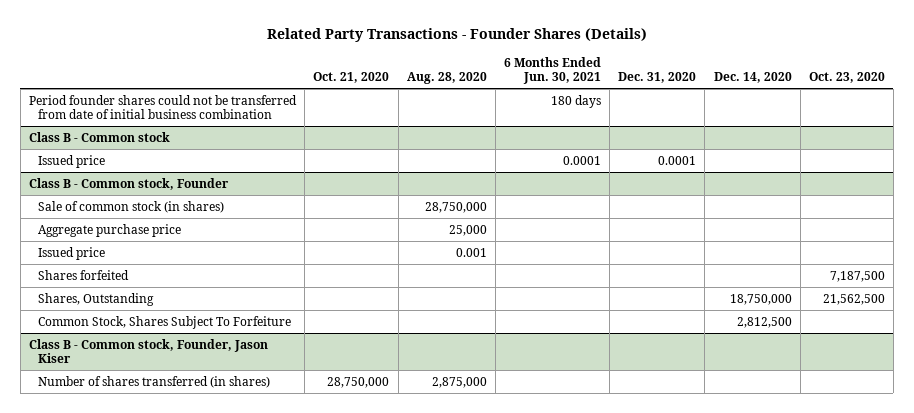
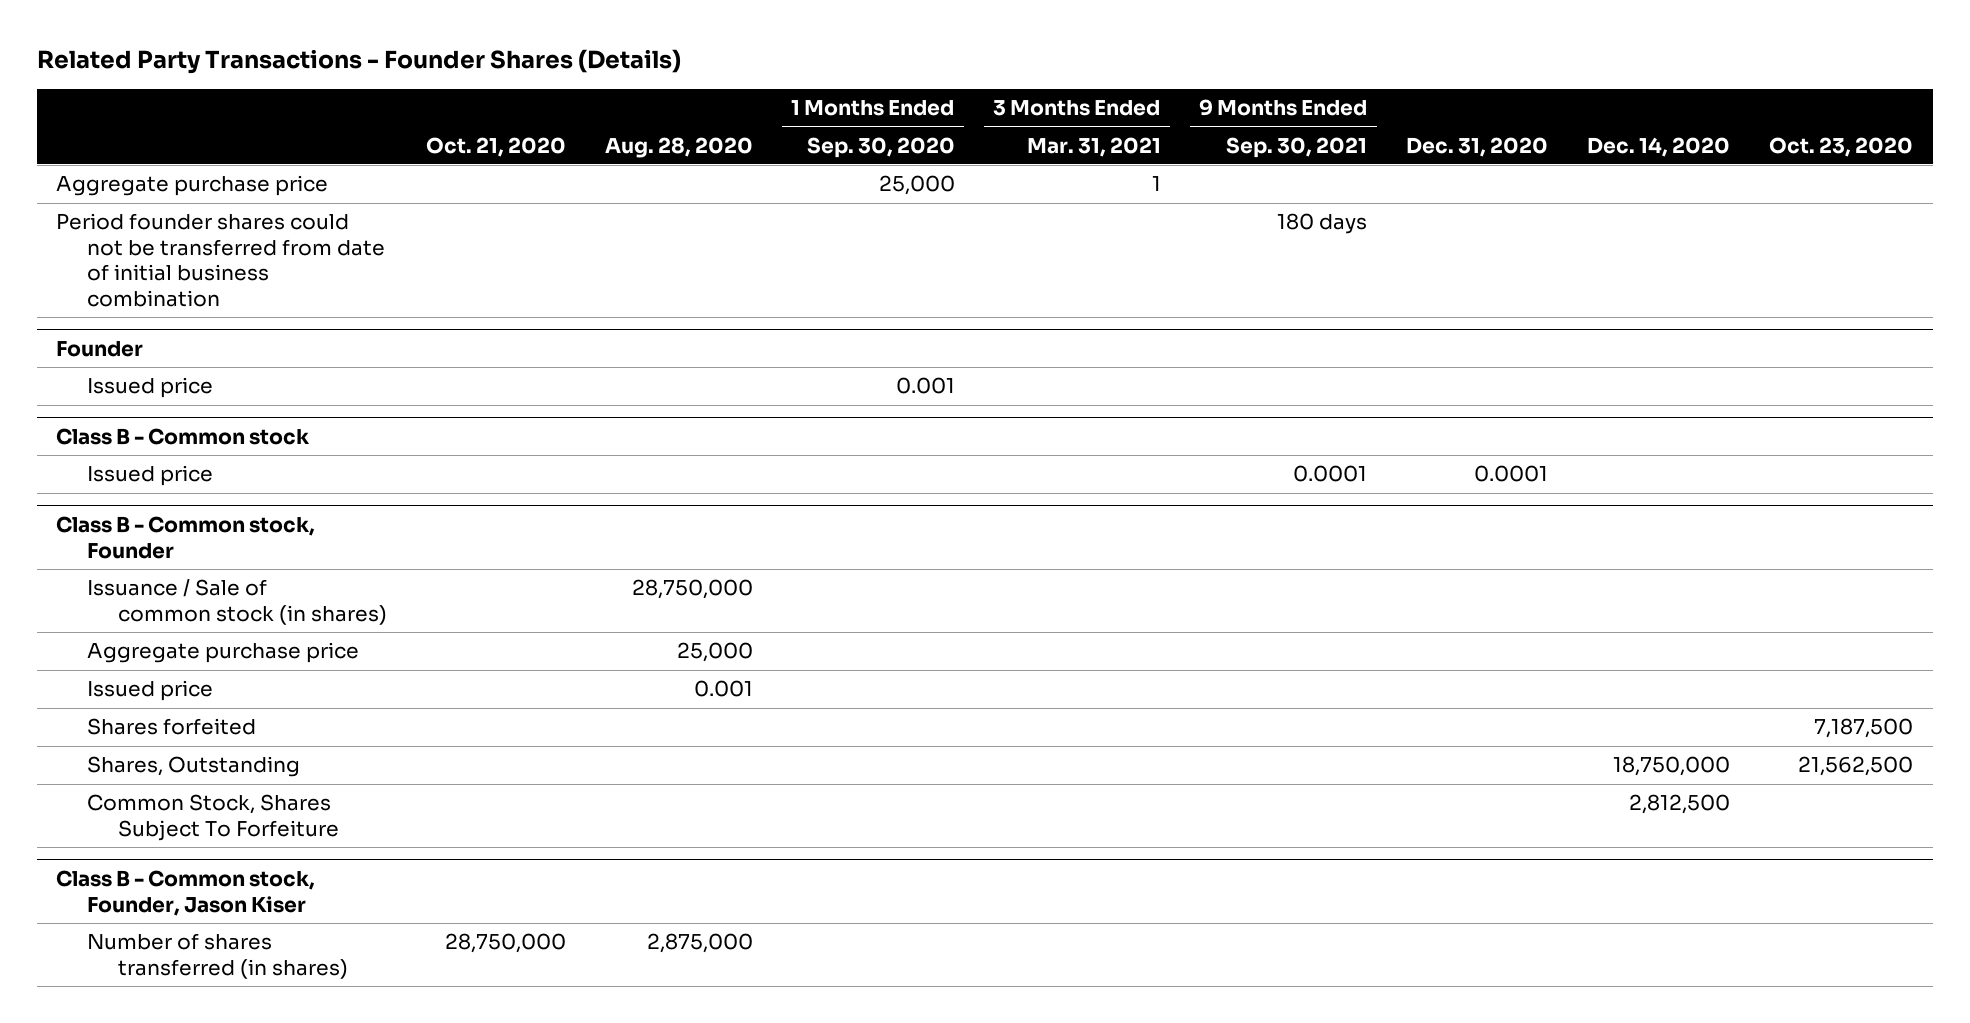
- | Oct. 21, 2020 | Aug. 28, 2020 | 6 Months Ended Jun. 30, 2021 | Dec. 31, 2020 | Dec. 14, 2020 | Oct. 23, 2020
+ | Oct. 21, 2020 | Aug. 28, 2020 | 1 Months Ended Sep. 30, 2020 | 3 Months Ended Mar. 31, 2021 | 9 Months Ended Sep. 30, 2021 | Dec. 31, 2020 | Dec. 14, 2020 | Oct. 23, 2020
+ Aggregate purchase price | | | 25,000 | 1 | | | |
+ Founder
+ Issued price | | | 0.001 | | | | |
@ Class B - Common stock, Founder
- Sale of common stock (in shares) | | 28,750,000 | | | |
+ Issuance / Sale of common stock (in shares) | | 28,750,000 | | | | | |

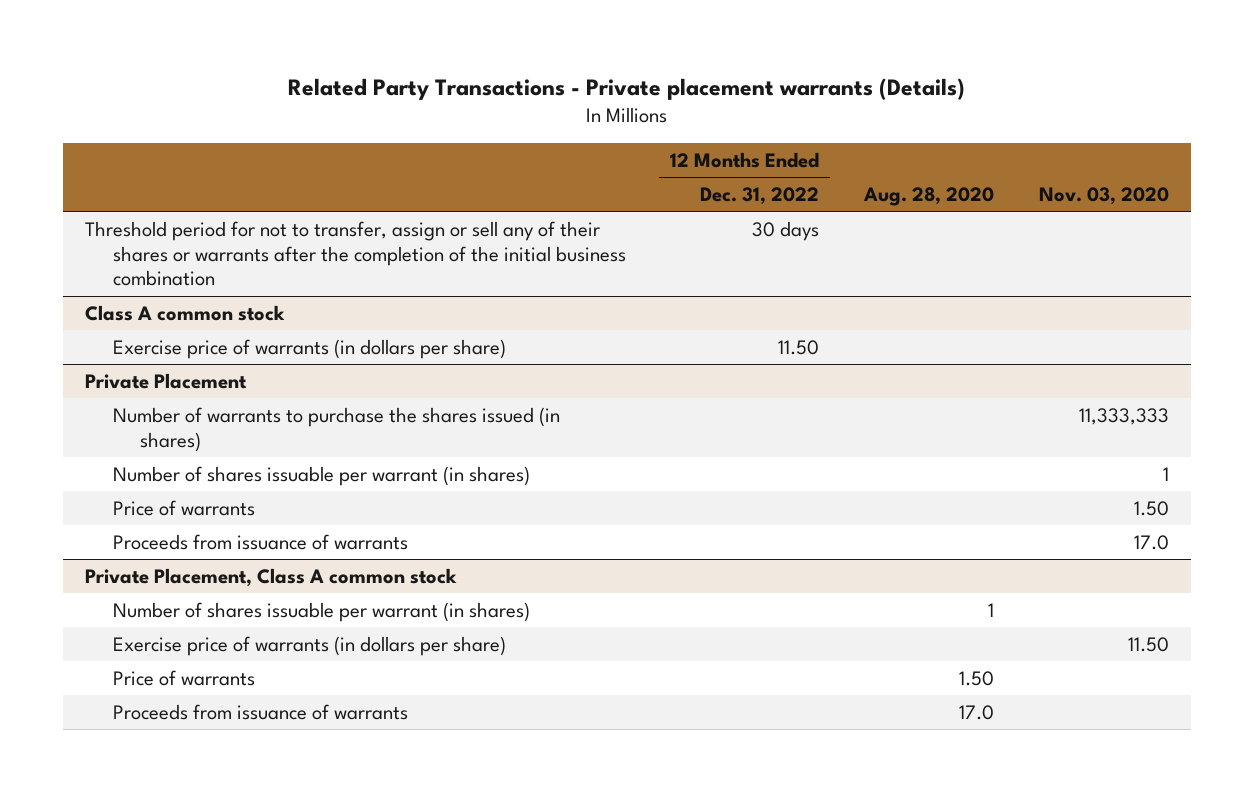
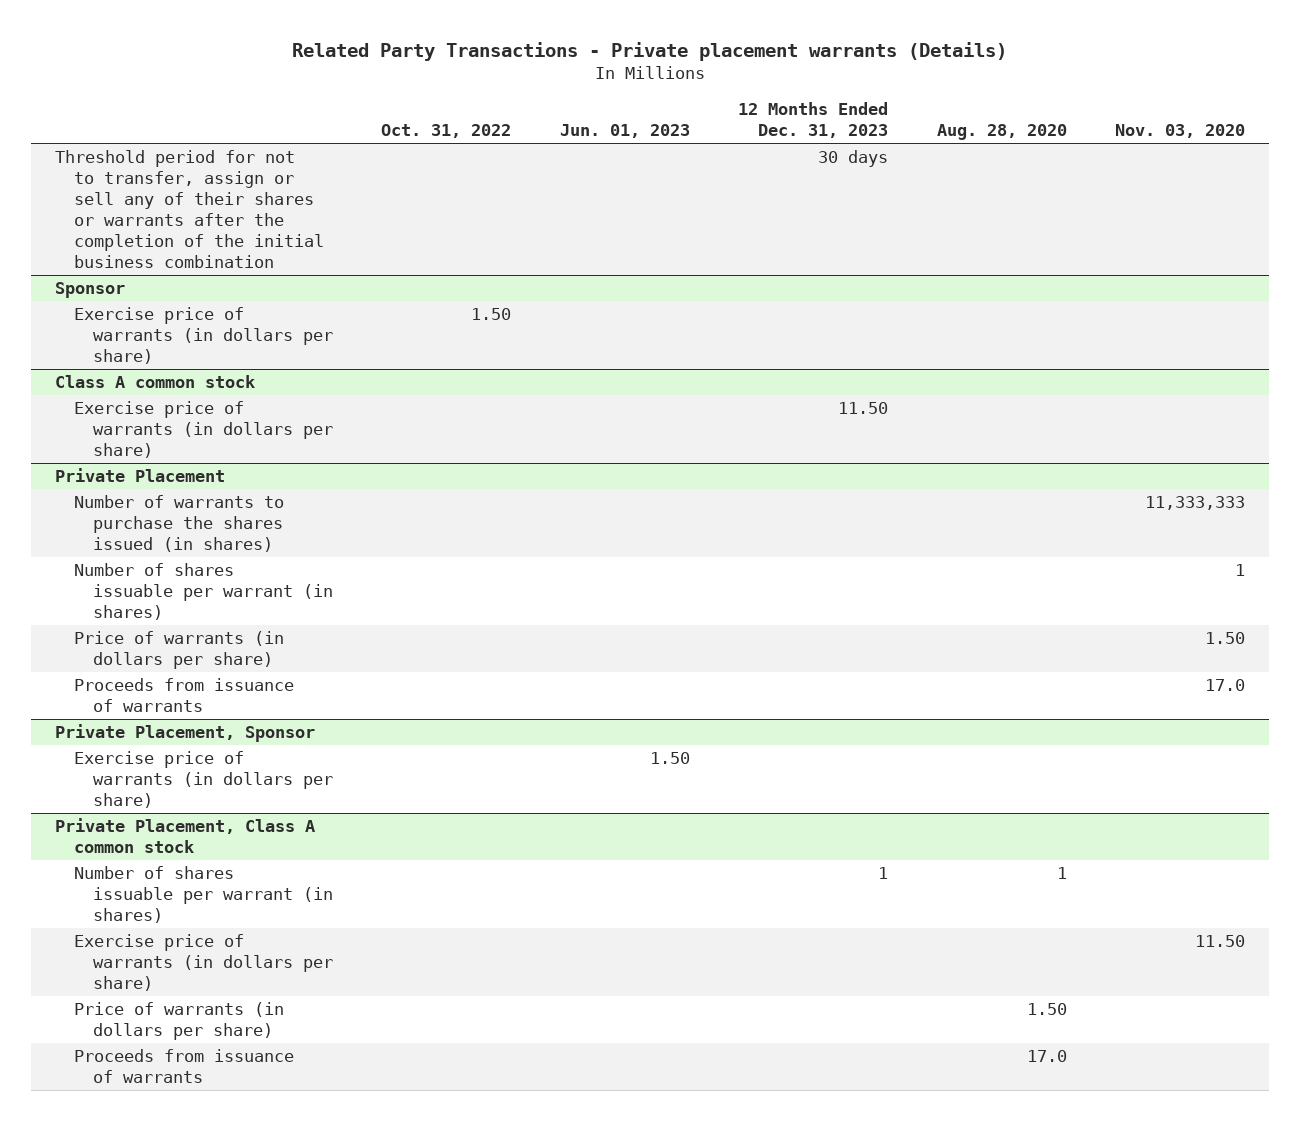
- | 12 Months Ended Dec. 31, 2022 | Aug. 28, 2020 | Nov. 03, 2020
+ | Oct. 31, 2022 | Jun. 01, 2023 | 12 Months Ended Dec. 31, 2023 | Aug. 28, 2020 | Nov. 03, 2020
+ Sponsor
+ Exercise price of warrants (in dollars per share) | 1.50 | | | |
@ Private Placement
- Price of warrants | | | 1.50
+ Price of warrants (in dollars per share) | | | | | 1.50
+ Private Placement, Sponsor
+ Exercise price of warrants (in dollars per share) | | 1.50 | | |
@ Private Placement, Class A common stock
- Price of warrants | | 1.50 |
+ Price of warrants (in dollars per share) | | | | 1.50 |

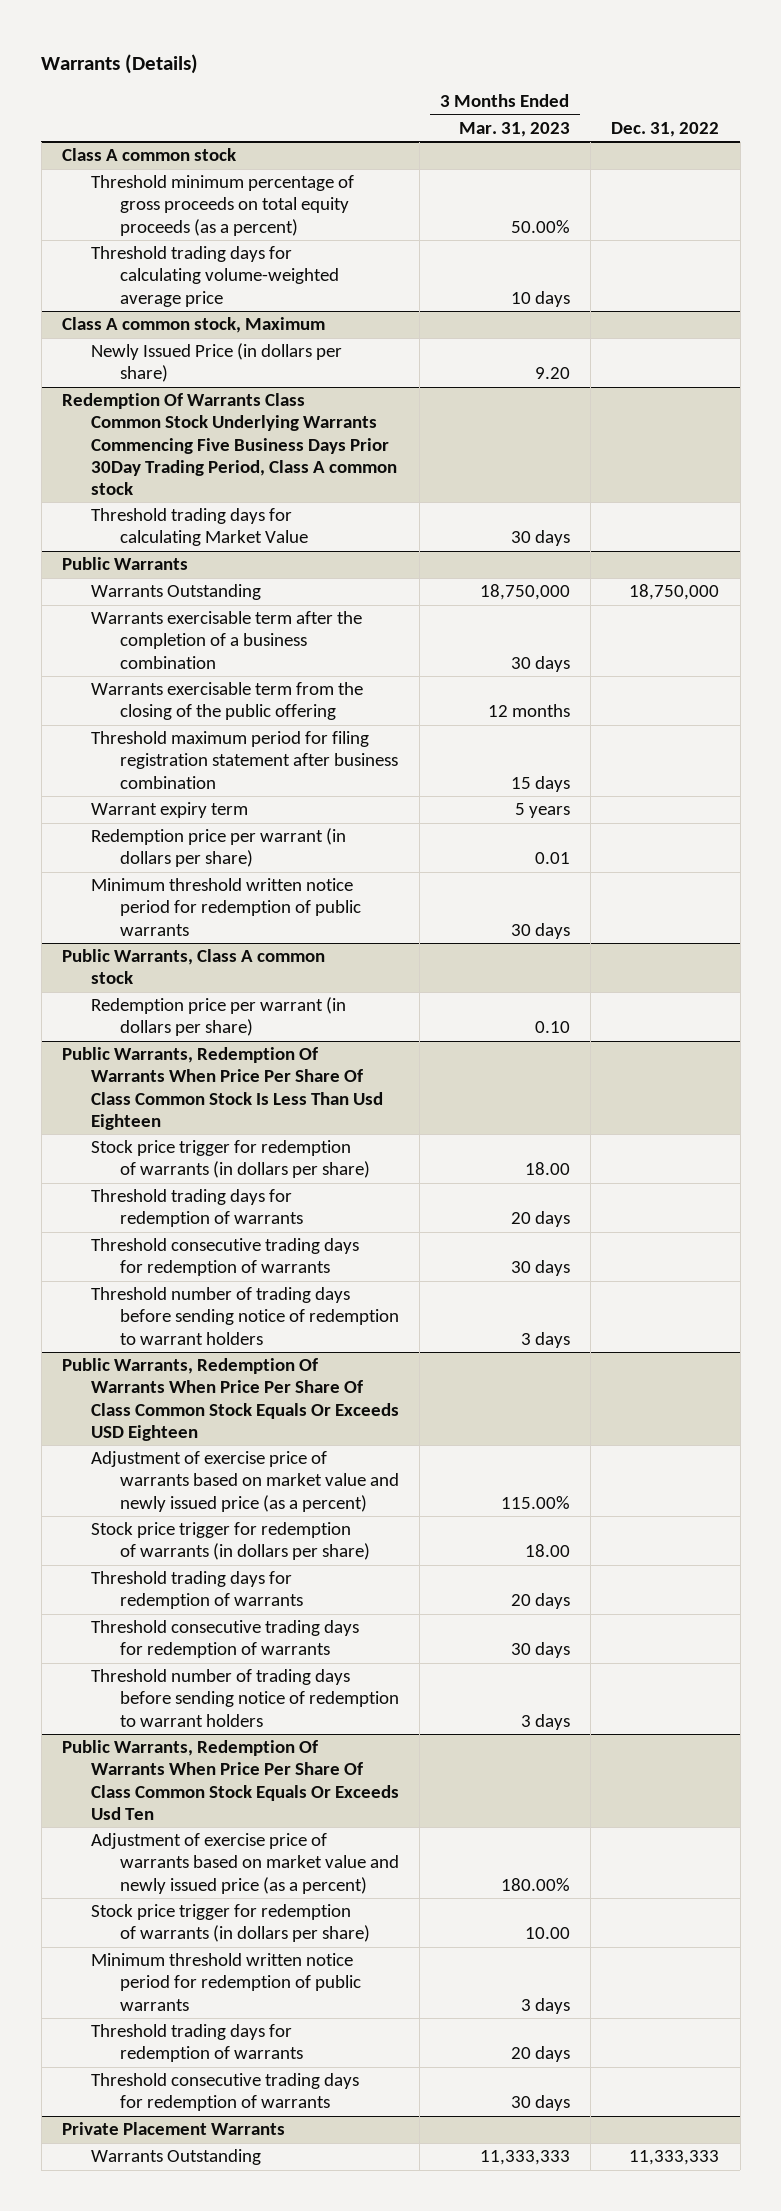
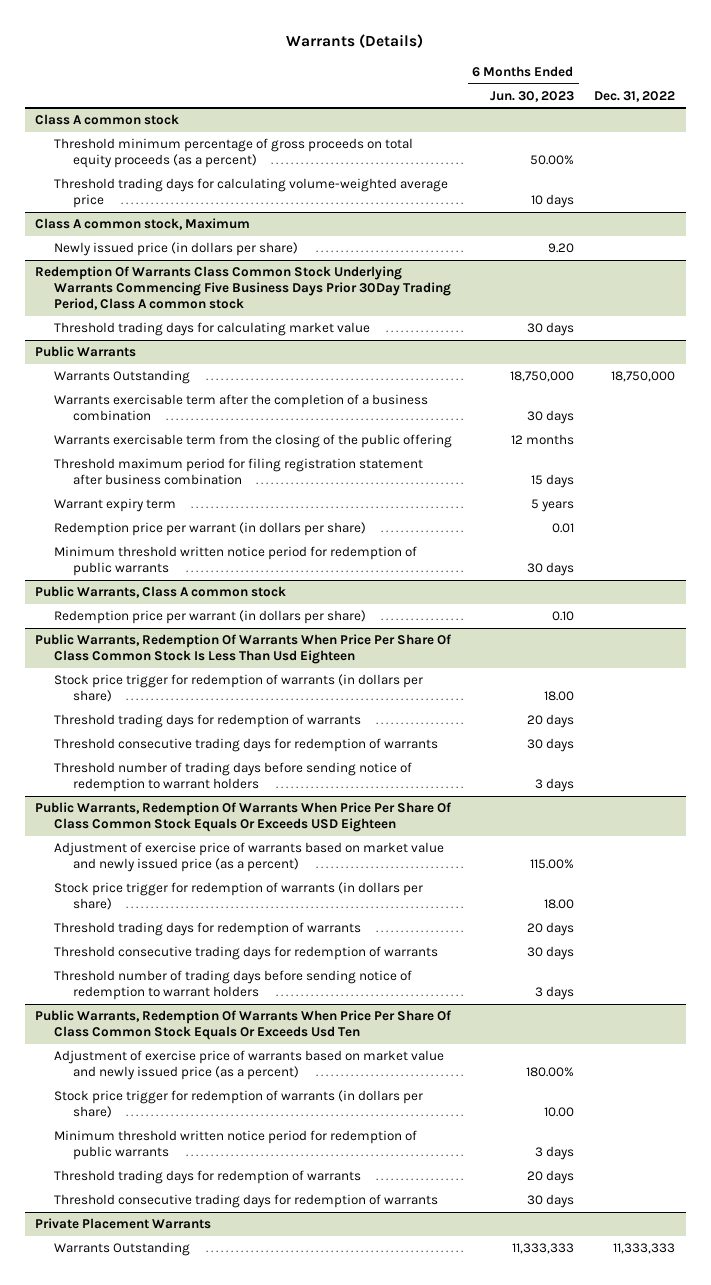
- | 3 Months Ended Mar. 31, 2023 | Dec. 31, 2022
+ | 6 Months Ended Jun. 30, 2023 | Dec. 31, 2022
@ Class A common stock, Maximum
- Newly Issued Price (in dollars per share) | 9.20 |
+ Newly issued price (in dollars per share) | 9.20 |
@ Redemption Of Warrants Class Common Stock Underlying Warrants Commencing Five Business Days Prior 30Day Trading Period, Class A common stock
- Threshold trading days for calculating Market Value | 30 days |
+ Threshold trading days for calculating market value | 30 days |

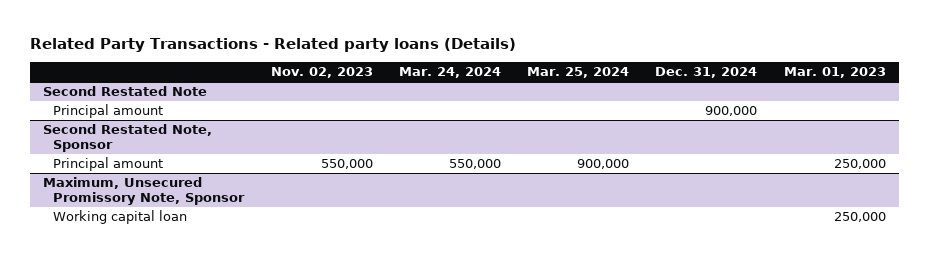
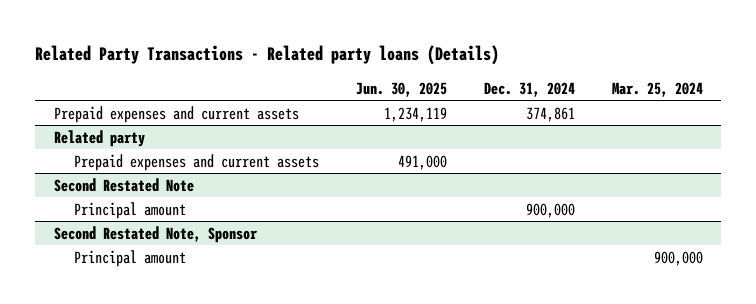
- | Nov. 02, 2023 | Mar. 24, 2024 | Mar. 25, 2024 | Dec. 31, 2024 | Mar. 01, 2023
+ | Jun. 30, 2025 | Dec. 31, 2024 | Mar. 25, 2024
+ Prepaid expenses and current assets | 1,234,119 | 374,861 |
+ Related party
+ Prepaid expenses and current assets | 491,000 | |
- Maximum, Unsecured Promissory Note, Sponsor
- Working capital loan | | | | | 250,000

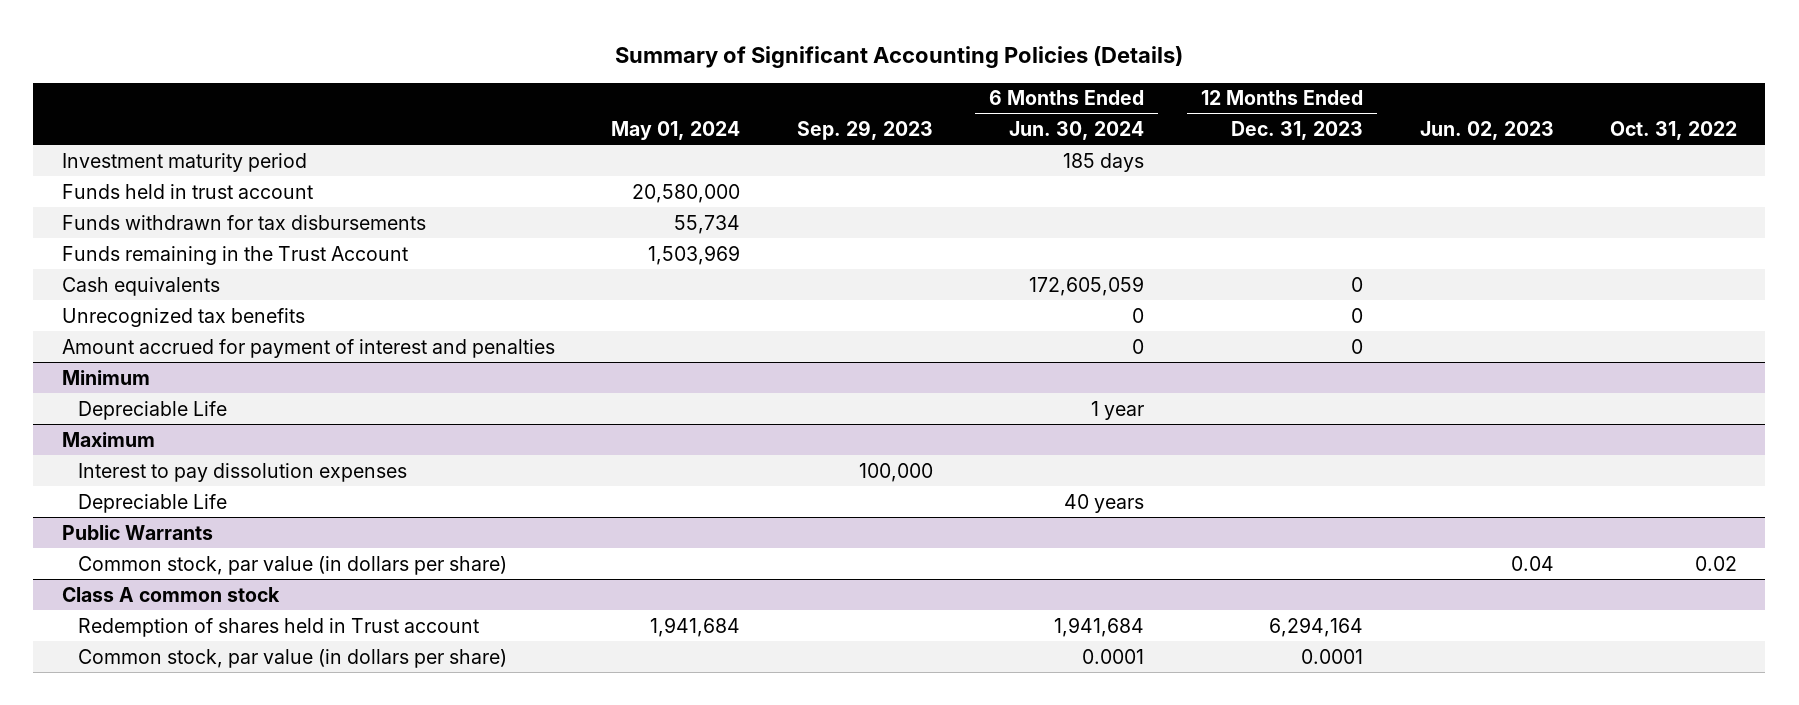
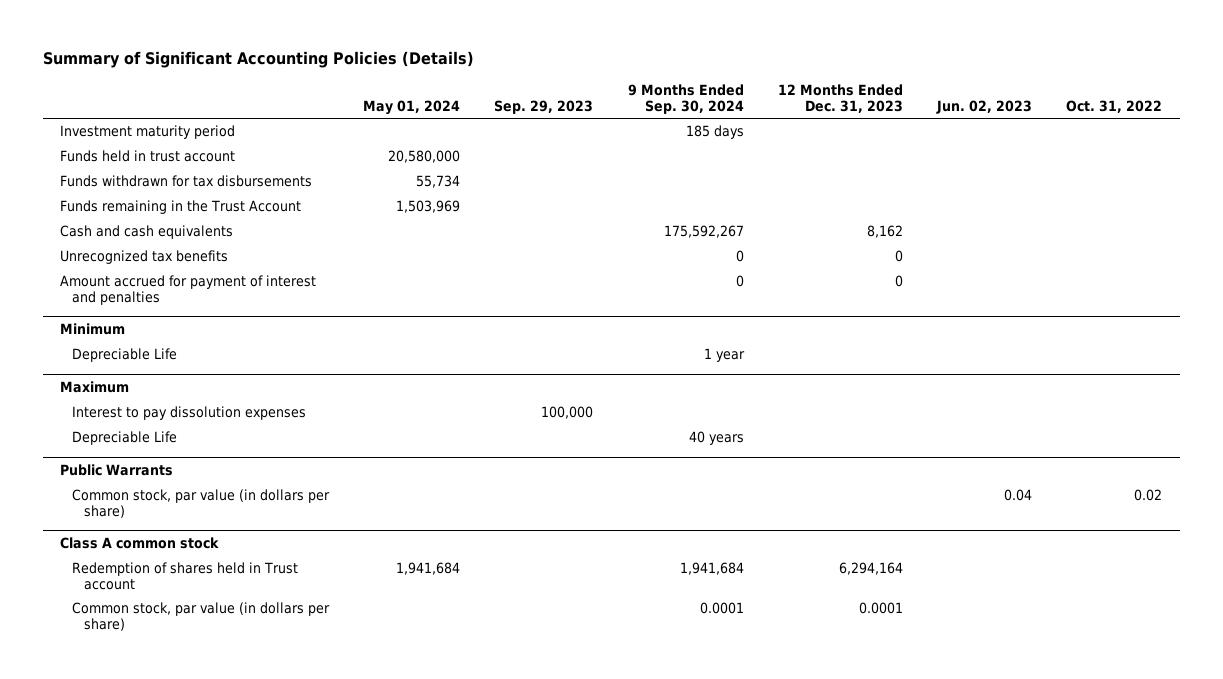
- | May 01, 2024 | Sep. 29, 2023 | 6 Months Ended Jun. 30, 2024 | 12 Months Ended Dec. 31, 2023 | Jun. 02, 2023 | Oct. 31, 2022
+ | May 01, 2024 | Sep. 29, 2023 | 9 Months Ended Sep. 30, 2024 | 12 Months Ended Dec. 31, 2023 | Jun. 02, 2023 | Oct. 31, 2022
- Cash equivalents | | | 172,605,059 | 0 | |
+ Cash and cash equivalents | | | 175,592,267 | 8,162 | |

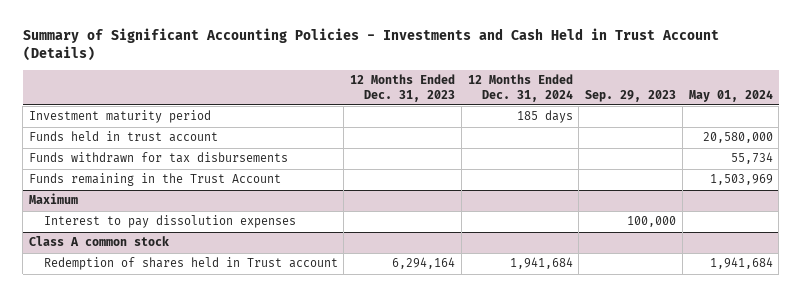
- Summary of Significant Accounting Policies (Details)
+ Summary of Significant Accounting Policies - Investments and Cash Held in Trust Account (Details)
- | May 01, 2024 | Sep. 29, 2023 | 9 Months Ended Sep. 30, 2024 | 12 Months Ended Dec. 31, 2023 | Jun. 02, 2023 | Oct. 31, 2022
+ | 12 Months Ended Dec. 31, 2023 | 12 Months Ended Dec. 31, 2024 | Sep. 29, 2023 | May 01, 2024
- Cash and cash equivalents | | | 175,592,267 | 8,162 | |
- Unrecognized tax benefits | | | 0 | 0 | |
- Amount accrued for payment of interest and penalties | | | 0 | 0 | |
- Minimum
- Depreciable Life | | | 1 year | | |
@ Maximum
- Depreciable Life | | | 40 years | | |
- Public Warrants
- Common stock, par value (in dollars per share) | | | | | 0.04 | 0.02
@ Class A common stock
- Common stock, par value (in dollars per share) | | | 0.0001 | 0.0001 | |

